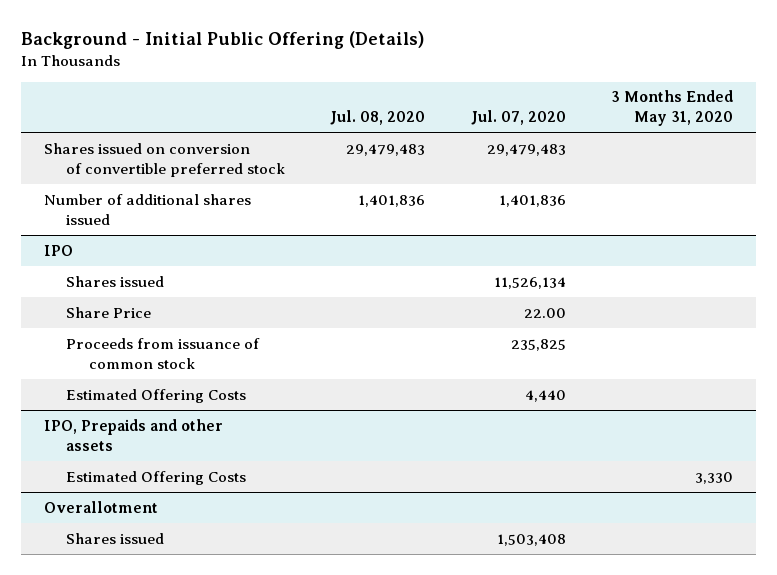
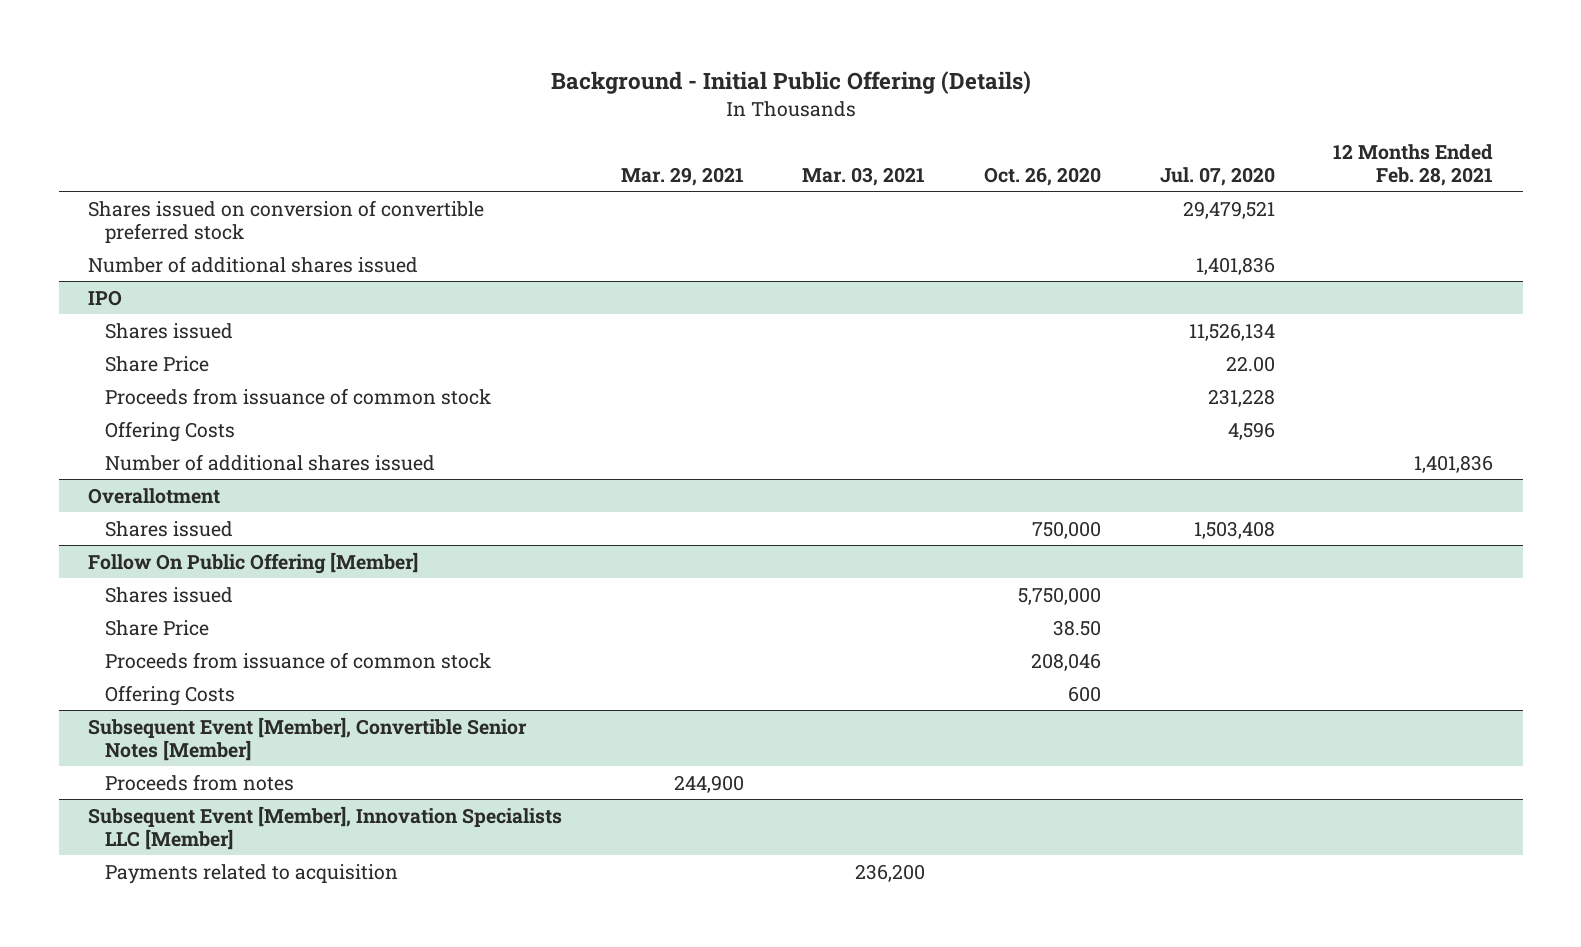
- | Jul. 08, 2020 | Jul. 07, 2020 | 3 Months Ended May 31, 2020
+ | Mar. 29, 2021 | Mar. 03, 2021 | Oct. 26, 2020 | Jul. 07, 2020 | 12 Months Ended Feb. 28, 2021
- Shares issued on conversion of convertible preferred stock | 29,479,483 | 29,479,483 |
+ Shares issued on conversion of convertible preferred stock | | | | 29,479,521 |
@ IPO
- Proceeds from issuance of common stock | | 235,825 |
- Estimated Offering Costs | | 4,440 |
- IPO, Prepaids and other assets
- Estimated Offering Costs | | | 3,330
@ IPO
+ Proceeds from issuance of common stock | | | | 231,228 |
+ Offering Costs | | | | 4,596 |
+ Number of additional shares issued | | | | | 1,401,836
+ Follow On Public Offering [Member]
+ Shares issued | | | 5,750,000 | |
+ Share Price | | | 38.50 | |
+ Proceeds from issuance of common stock | | | 208,046 | |
+ Offering Costs | | | 600 | |
+ Subsequent Event [Member], Convertible Senior Notes [Member]
+ Proceeds from notes | 244,900 | | | |
+ Subsequent Event [Member], Innovation Specialists LLC [Member]
+ Payments related to acquisition | | 236,200 | | |

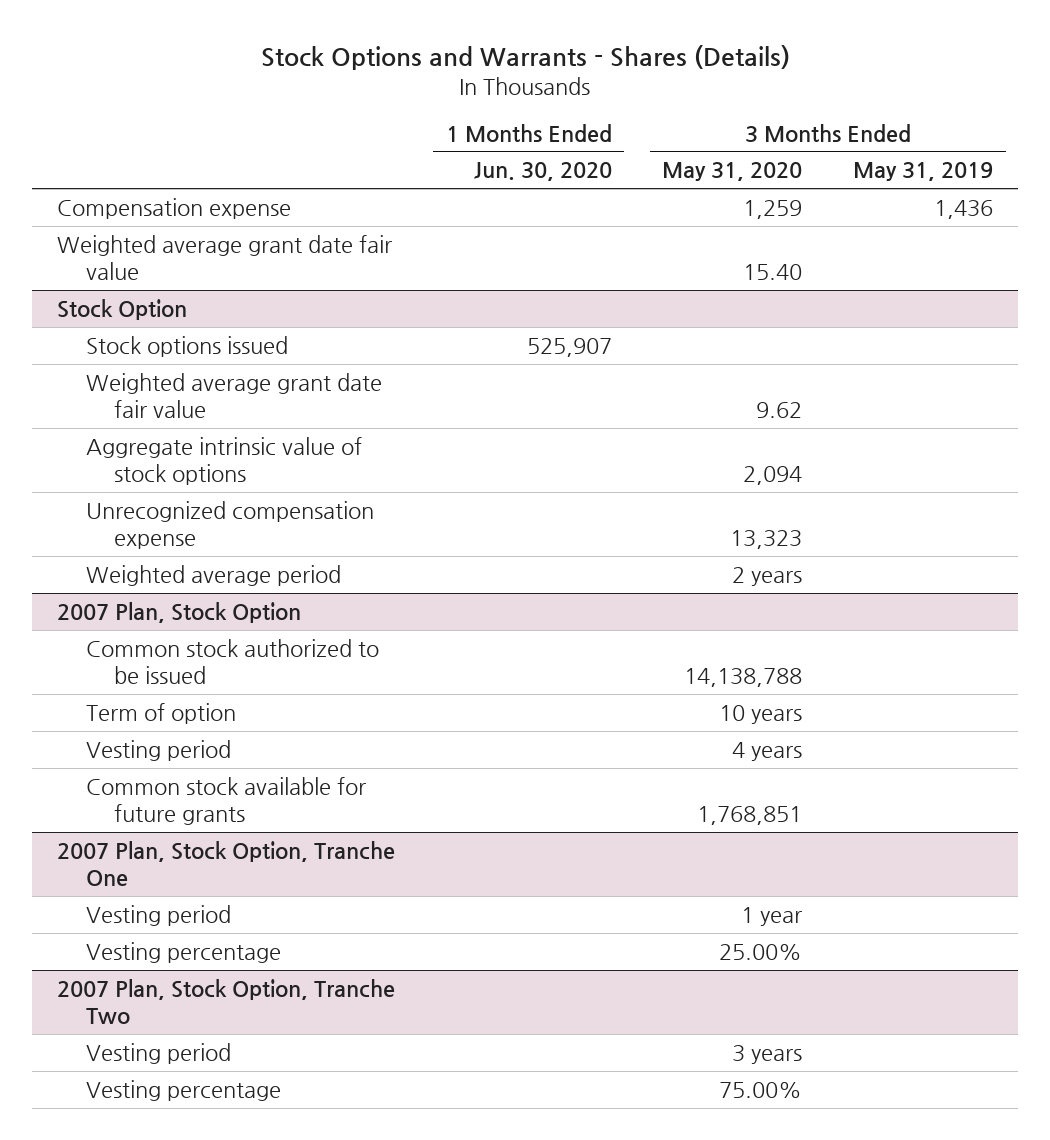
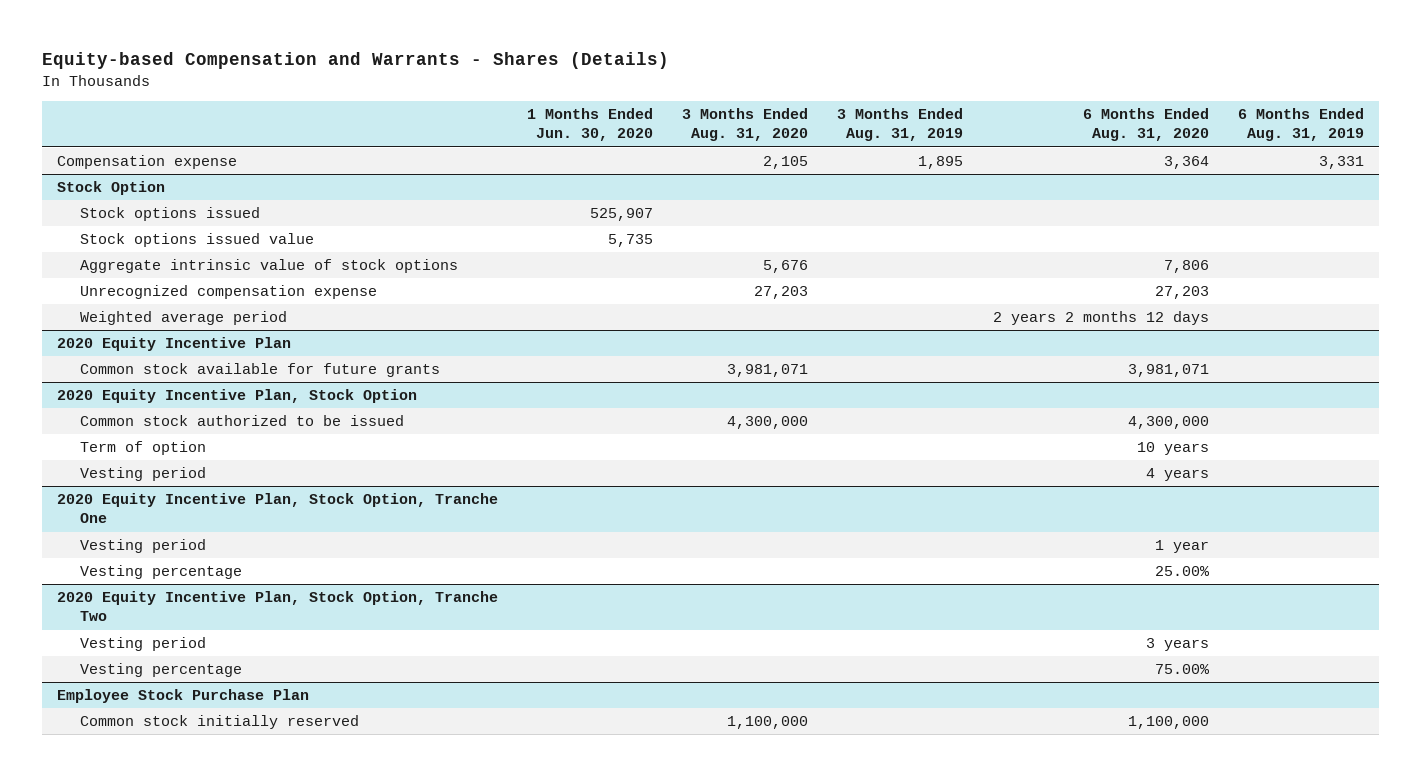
- Stock Options and Warrants - Shares (Details)
+ Equity-based Compensation and Warrants - Shares (Details)
- | 1 Months Ended Jun. 30, 2020 | 3 Months Ended May 31, 2020 | 3 Months Ended May 31, 2019
+ | 1 Months Ended Jun. 30, 2020 | 3 Months Ended Aug. 31, 2020 | 3 Months Ended Aug. 31, 2019 | 6 Months Ended Aug. 31, 2020 | 6 Months Ended Aug. 31, 2019
- Weighted average grant date fair value | | 15.40 |
@ Stock Option
- Weighted average grant date fair value | | 9.62 |
+ Stock options issued value | 5,735 | | | |
- 2007 Plan, Stock Option
- Common stock authorized to be issued | | 14,138,788 |
- Term of option | | 10 years |
- Vesting period | | 4 years |
- Common stock available for future grants | | 1,768,851 |
- 2007 Plan, Stock Option, Tranche One
+ 2020 Equity Incentive Plan
+ Common stock available for future grants | | 3,981,071 | | 3,981,071 |
+ 2020 Equity Incentive Plan, Stock Option
+ Common stock authorized to be issued | | 4,300,000 | | 4,300,000 |
+ Term of option | | | | 10 years |
+ Vesting period | | | | 4 years |
+ 2020 Equity Incentive Plan, Stock Option, Tranche One
- 2007 Plan, Stock Option, Tranche Two
+ 2020 Equity Incentive Plan, Stock Option, Tranche Two
+ Employee Stock Purchase Plan
+ Common stock initially reserved | | 1,100,000 | | 1,100,000 |

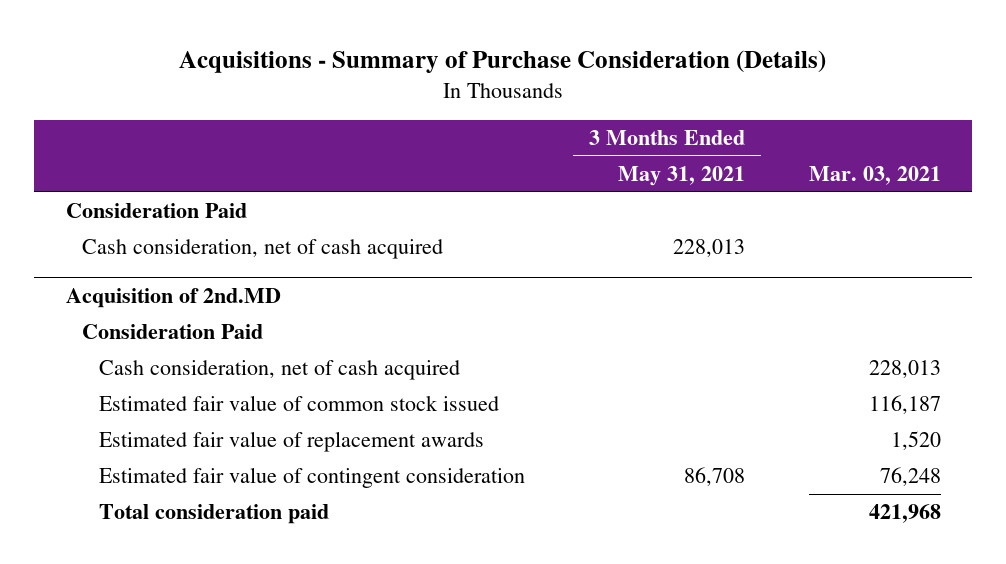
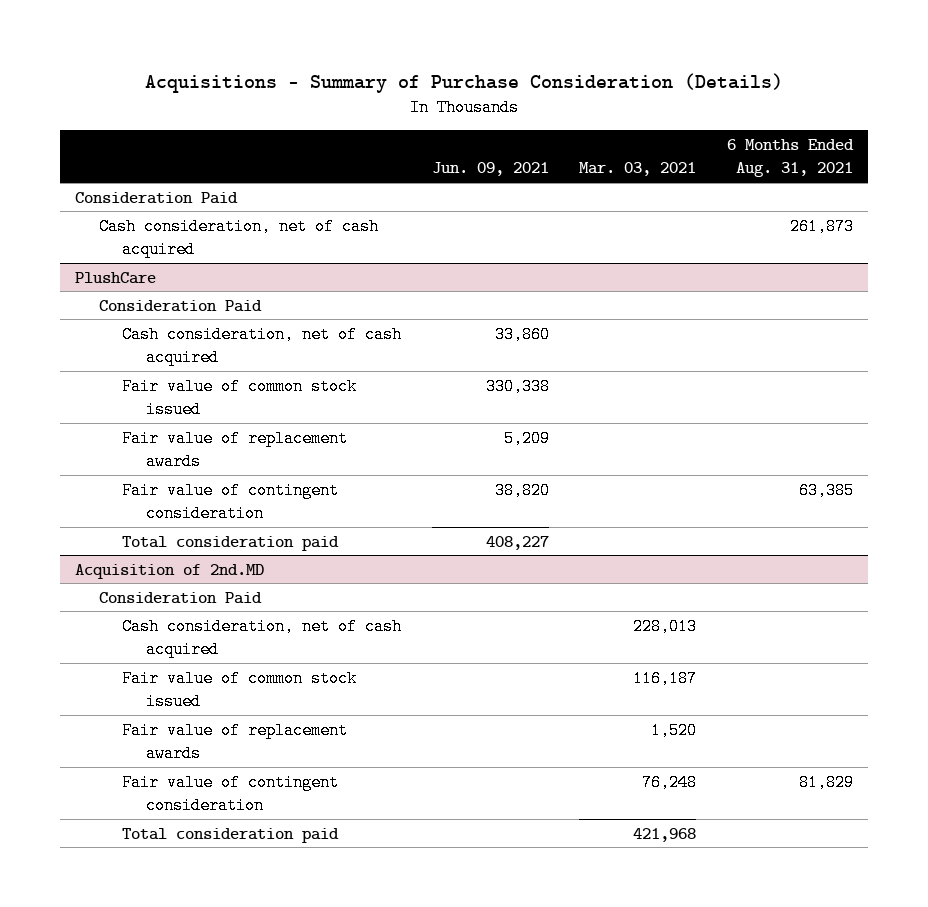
- | 3 Months Ended May 31, 2021 | Mar. 03, 2021
+ | Jun. 09, 2021 | Mar. 03, 2021 | 6 Months Ended Aug. 31, 2021
+ PlushCare
+ Consideration Paid
+ Cash consideration, net of cash acquired | 33,860 | |
+ Fair value of common stock issued | 330,338 | |
+ Fair value of replacement awards | 5,209 | |
+ Fair value of contingent consideration | 38,820 | | 63,385
+ Total consideration paid | 408,227 | |
@ Acquisition of 2nd.MD
- Estimated fair value of common stock issued | | 116,187
- Estimated fair value of replacement awards | | 1,520
- Estimated fair value of contingent consideration | 86,708 | 76,248
+ Fair value of common stock issued | | 116,187 |
+ Fair value of replacement awards | | 1,520 |
+ Fair value of contingent consideration | | 76,248 | 81,829

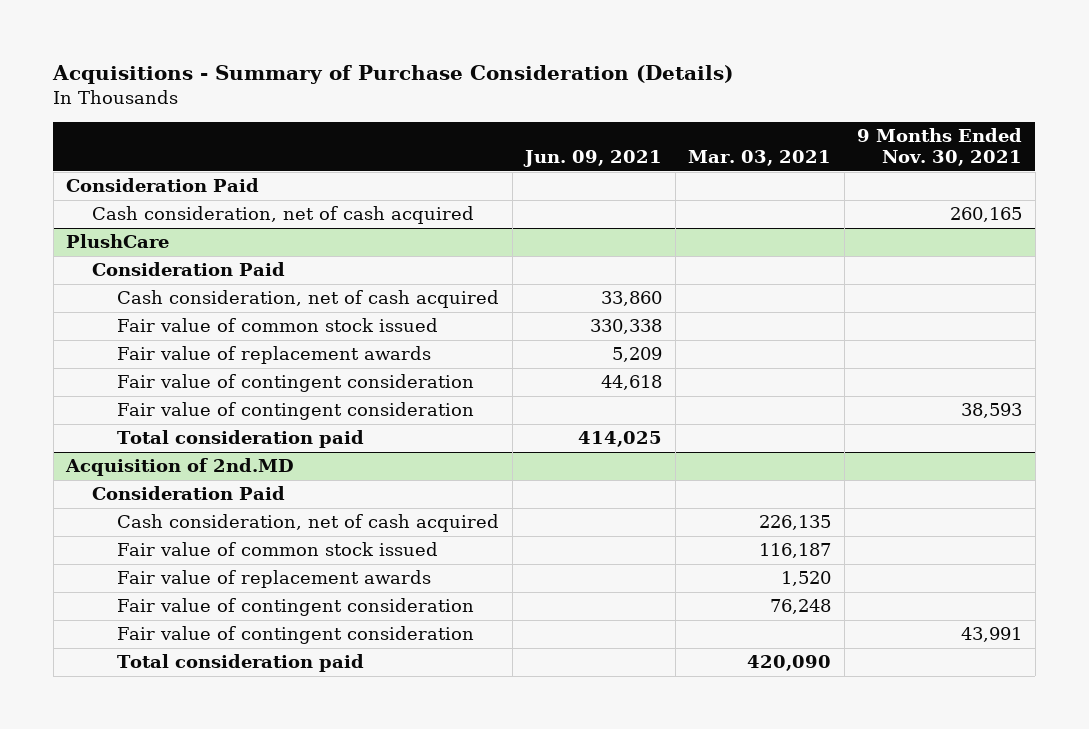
- | Jun. 09, 2021 | Mar. 03, 2021 | 6 Months Ended Aug. 31, 2021
+ | Jun. 09, 2021 | Mar. 03, 2021 | 9 Months Ended Nov. 30, 2021
@ PlushCare
- Fair value of contingent consideration | 38,820 | | 63,385
- Total consideration paid | 408,227 | |
+ Fair value of contingent consideration | 44,618 | |
+ Fair value of contingent consideration | | | 38,593
+ Total consideration paid | 414,025 | |
@ Acquisition of 2nd.MD
- Cash consideration, net of cash acquired | | 228,013 |
+ Cash consideration, net of cash acquired | | 226,135 |
- Total consideration paid | | 421,968 |
+ Fair value of contingent consideration | | | 43,991
+ Total consideration paid | | 420,090 |

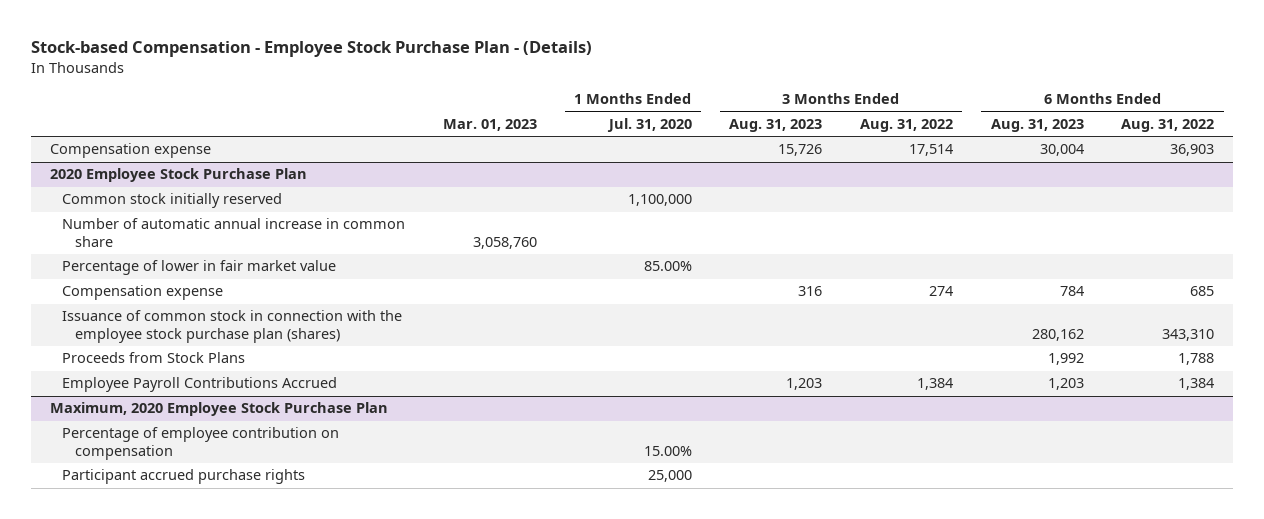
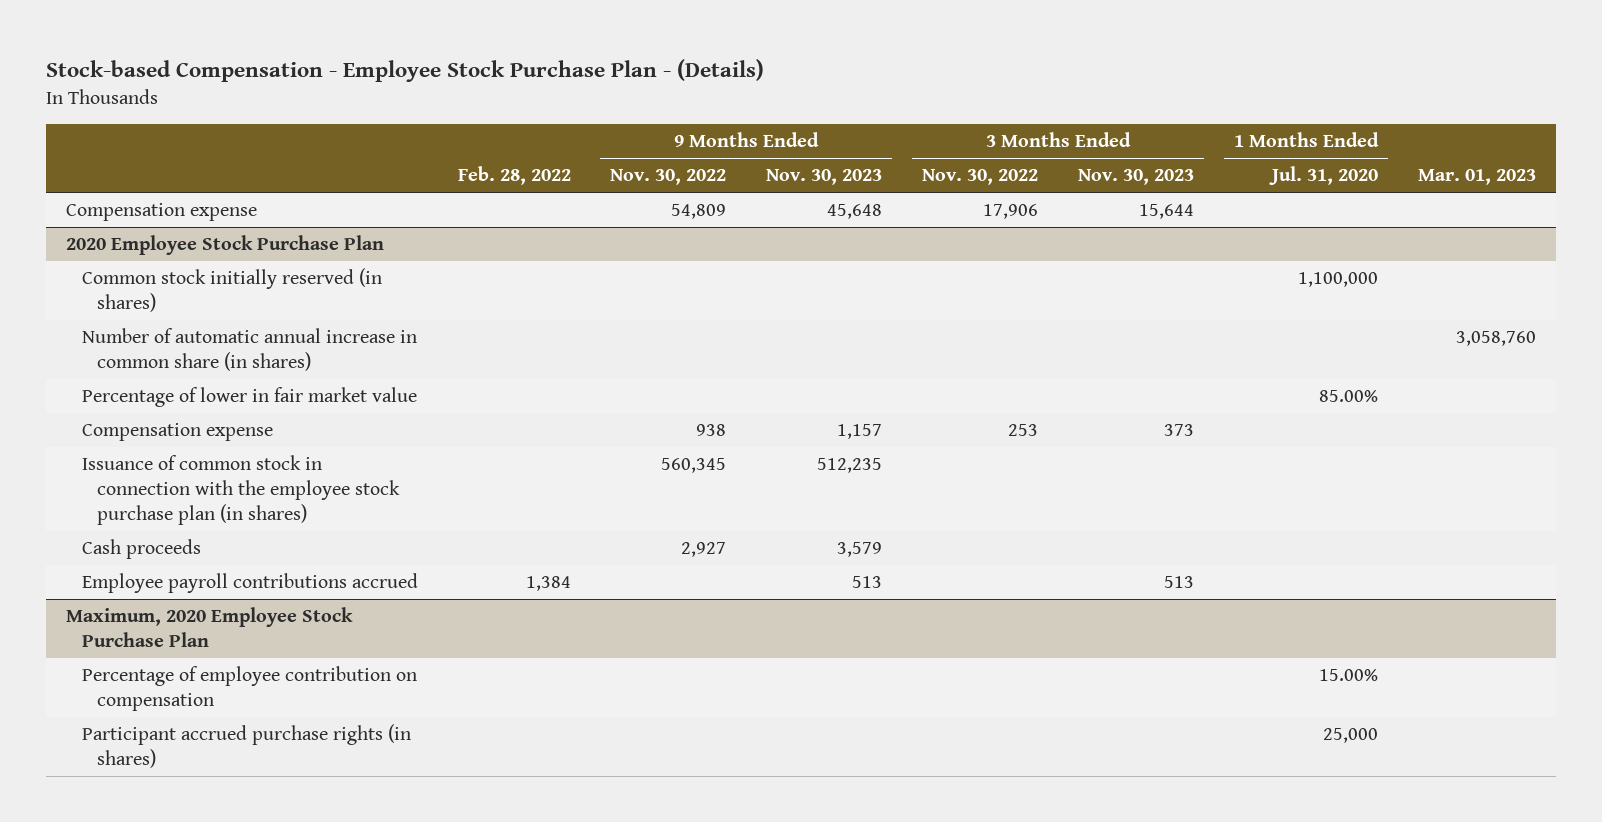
- | Mar. 01, 2023 | 1 Months Ended Jul. 31, 2020 | 3 Months Ended Aug. 31, 2023 | 3 Months Ended Aug. 31, 2022 | 6 Months Ended Aug. 31, 2023 | 6 Months Ended Aug. 31, 2022
+ | Feb. 28, 2022 | 9 Months Ended Nov. 30, 2022 | 9 Months Ended Nov. 30, 2023 | 3 Months Ended Nov. 30, 2022 | 3 Months Ended Nov. 30, 2023 | 1 Months Ended Jul. 31, 2020 | Mar. 01, 2023
@ 2020 Employee Stock Purchase Plan
- Common stock initially reserved | | 1,100,000 | | | |
- Number of automatic annual increase in common share | 3,058,760 | | | | |
+ Common stock initially reserved (in shares) | | | | | | 1,100,000 |
+ Number of automatic annual increase in common share (in shares) | | | | | | | 3,058,760
- Issuance of common stock in connection with the employee stock purchase plan (shares) | | | | | 280,162 | 343,310
- Proceeds from Stock Plans | | | | | 1,992 | 1,788
- Employee Payroll Contributions Accrued | | | 1,203 | 1,384 | 1,203 | 1,384
+ Issuance of common stock in connection with the employee stock purchase plan (in shares) | | 560,345 | 512,235 | | | |
+ Cash proceeds | | 2,927 | 3,579 | | | |
+ Employee payroll contributions accrued | 1,384 | | 513 | | 513 | |
@ Maximum, 2020 Employee Stock Purchase Plan
- Participant accrued purchase rights | | 25,000 | | | |
+ Participant accrued purchase rights (in shares) | | | | | | 25,000 |

